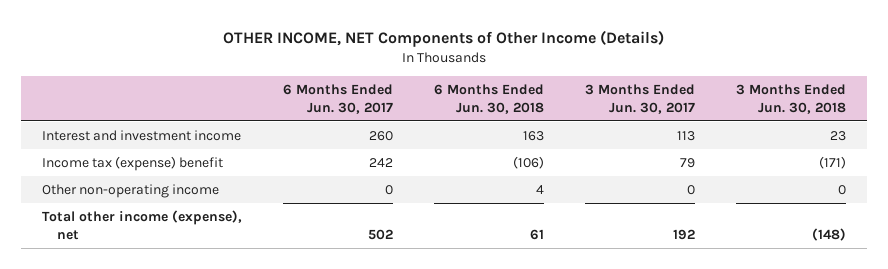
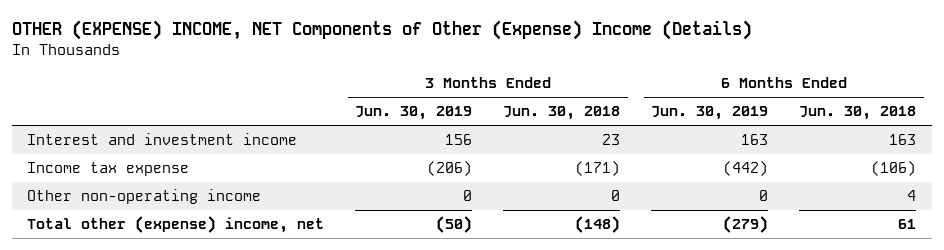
- OTHER INCOME, NET Components of Other Income (Details)
+ OTHER (EXPENSE) INCOME, NET Components of Other (Expense) Income (Details)
- | 6 Months Ended Jun. 30, 2017 | 6 Months Ended Jun. 30, 2018 | 3 Months Ended Jun. 30, 2017 | 3 Months Ended Jun. 30, 2018
+ | 3 Months Ended Jun. 30, 2019 | 3 Months Ended Jun. 30, 2018 | 6 Months Ended Jun. 30, 2019 | 6 Months Ended Jun. 30, 2018
- Income tax (expense) benefit | 242 | (106) | 79 | (171)
+ Income tax expense | (206) | (171) | (442) | (106)
- Total other income (expense), net | 502 | 61 | 192 | (148)
+ Total other (expense) income, net | (50) | (148) | (279) | 61

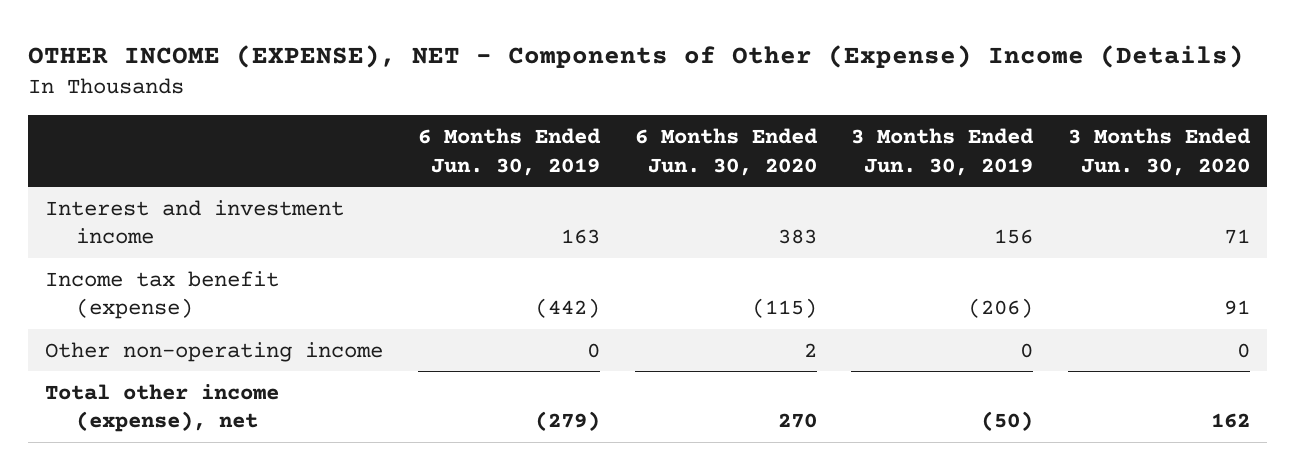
- OTHER (EXPENSE) INCOME, NET Components of Other (Expense) Income (Details)
+ OTHER INCOME (EXPENSE), NET - Components of Other (Expense) Income (Details)
- | 3 Months Ended Jun. 30, 2019 | 3 Months Ended Jun. 30, 2018 | 6 Months Ended Jun. 30, 2019 | 6 Months Ended Jun. 30, 2018
+ | 6 Months Ended Jun. 30, 2019 | 6 Months Ended Jun. 30, 2020 | 3 Months Ended Jun. 30, 2019 | 3 Months Ended Jun. 30, 2020
- Income tax expense | (206) | (171) | (442) | (106)
+ Income tax benefit (expense) | (442) | (115) | (206) | 91
- Total other (expense) income, net | (50) | (148) | (279) | 61
+ Total other income (expense), net | (279) | 270 | (50) | 162

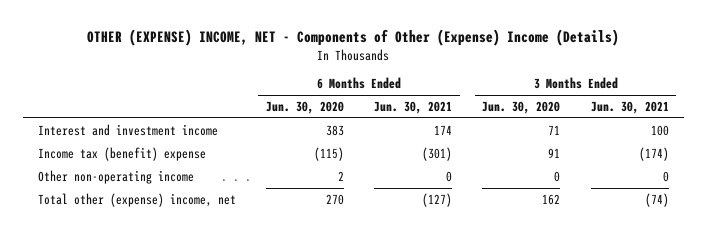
- OTHER INCOME (EXPENSE), NET - Components of Other (Expense) Income (Details)
+ OTHER (EXPENSE) INCOME, NET - Components of Other (Expense) Income (Details)
- | 6 Months Ended Jun. 30, 2019 | 6 Months Ended Jun. 30, 2020 | 3 Months Ended Jun. 30, 2019 | 3 Months Ended Jun. 30, 2020
+ | 6 Months Ended Jun. 30, 2020 | 6 Months Ended Jun. 30, 2021 | 3 Months Ended Jun. 30, 2020 | 3 Months Ended Jun. 30, 2021
- Income tax benefit (expense) | (442) | (115) | (206) | 91
+ Income tax (benefit) expense | (115) | (301) | 91 | (174)
- Total other income (expense), net | (279) | 270 | (50) | 162
+ Total other (expense) income, net | 270 | (127) | 162 | (74)

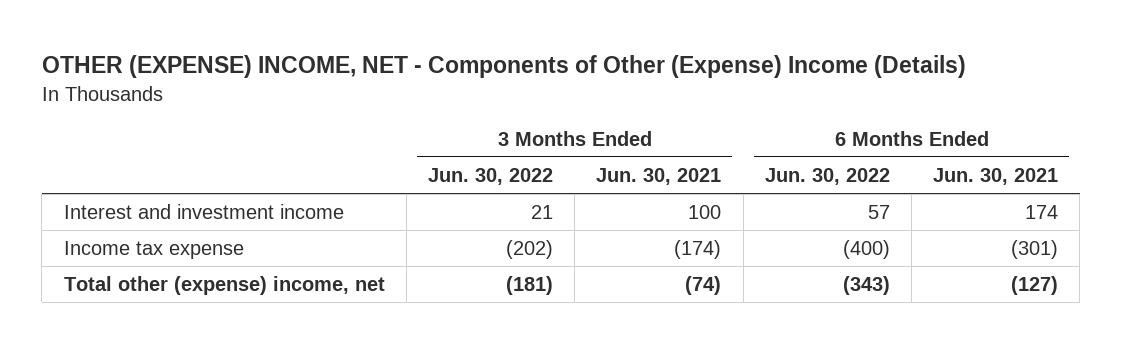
- | 6 Months Ended Jun. 30, 2020 | 6 Months Ended Jun. 30, 2021 | 3 Months Ended Jun. 30, 2020 | 3 Months Ended Jun. 30, 2021
+ | 3 Months Ended Jun. 30, 2022 | 3 Months Ended Jun. 30, 2021 | 6 Months Ended Jun. 30, 2022 | 6 Months Ended Jun. 30, 2021
- Income tax (benefit) expense | (115) | (301) | 91 | (174)
- Other non-operating income | 2 | 0 | 0 | 0
+ Income tax expense | (202) | (174) | (400) | (301)

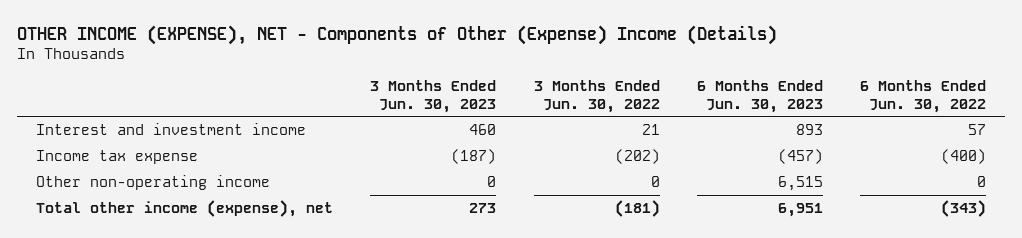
- OTHER (EXPENSE) INCOME, NET - Components of Other (Expense) Income (Details)
+ OTHER INCOME (EXPENSE), NET - Components of Other (Expense) Income (Details)
- | 3 Months Ended Jun. 30, 2022 | 3 Months Ended Jun. 30, 2021 | 6 Months Ended Jun. 30, 2022 | 6 Months Ended Jun. 30, 2021
+ | 3 Months Ended Jun. 30, 2023 | 3 Months Ended Jun. 30, 2022 | 6 Months Ended Jun. 30, 2023 | 6 Months Ended Jun. 30, 2022
- Total other (expense) income, net | (181) | (74) | (343) | (127)
+ Other non-operating income | 0 | 0 | 6,515 | 0
+ Total other income (expense), net | 273 | (181) | 6,951 | (343)

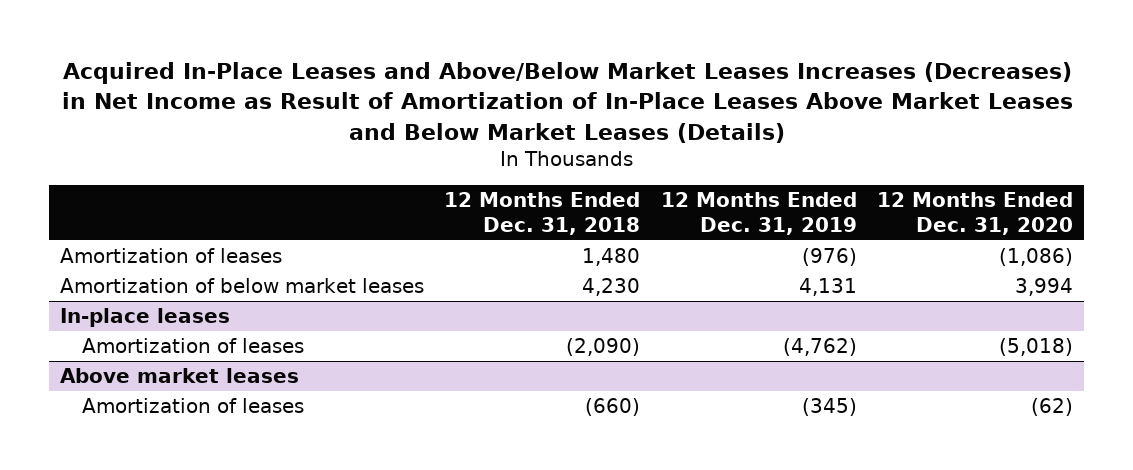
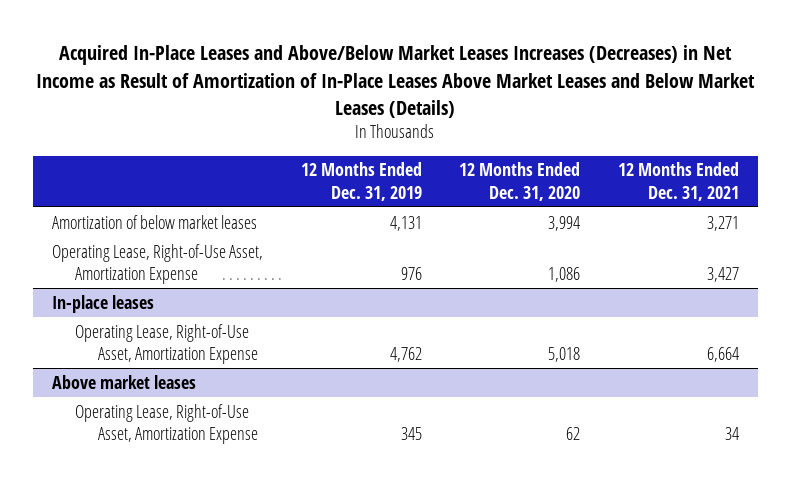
- | 12 Months Ended Dec. 31, 2018 | 12 Months Ended Dec. 31, 2019 | 12 Months Ended Dec. 31, 2020
+ | 12 Months Ended Dec. 31, 2019 | 12 Months Ended Dec. 31, 2020 | 12 Months Ended Dec. 31, 2021
- Amortization of leases | 1,480 | (976) | (1,086)
+ Operating Lease, Right-of-Use Asset, Amortization Expense | 976 | 1,086 | 3,427
@ In-place leases
- Amortization of leases | (2,090) | (4,762) | (5,018)
+ Operating Lease, Right-of-Use Asset, Amortization Expense | 4,762 | 5,018 | 6,664
@ Above market leases
- Amortization of leases | (660) | (345) | (62)
+ Operating Lease, Right-of-Use Asset, Amortization Expense | 345 | 62 | 34

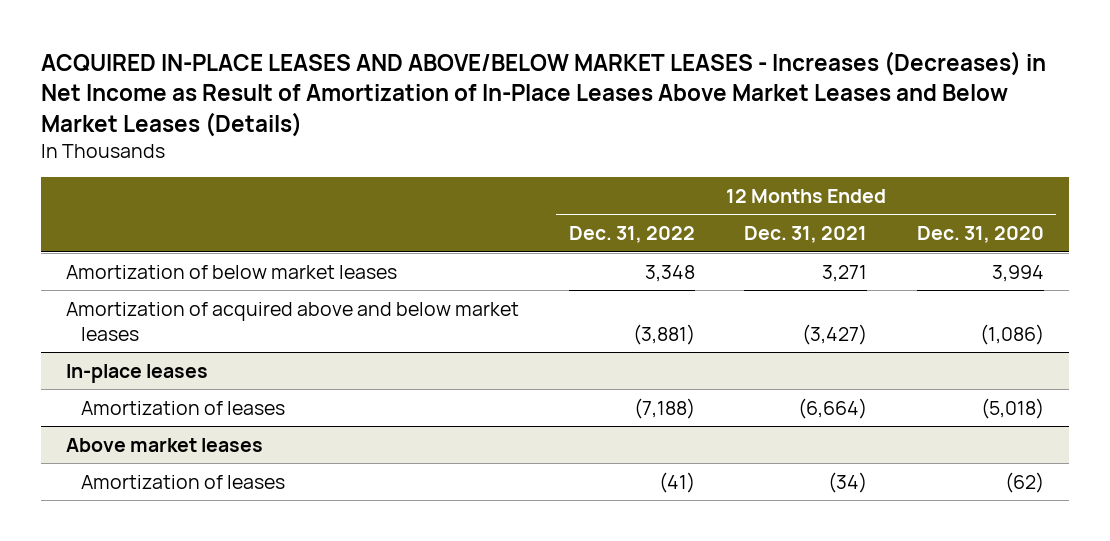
- Acquired In-Place Leases and Above/Below Market Leases Increases (Decreases) in Net Income as Result of Amortization of In-Place Leases Above Market Leases and Below Market Leases (Details)
+ ACQUIRED IN-PLACE LEASES AND ABOVE/BELOW MARKET LEASES - Increases (Decreases) in Net Income as Result of Amortization of In-Place Leases Above Market Leases and Below Market Leases (Details)
- | 12 Months Ended Dec. 31, 2019 | 12 Months Ended Dec. 31, 2020 | 12 Months Ended Dec. 31, 2021
+ | 12 Months Ended Dec. 31, 2022 | 12 Months Ended Dec. 31, 2021 | 12 Months Ended Dec. 31, 2020
- Operating Lease, Right-of-Use Asset, Amortization Expense | 976 | 1,086 | 3,427
+ Amortization of acquired above and below market leases | (3,881) | (3,427) | (1,086)
@ In-place leases
- Operating Lease, Right-of-Use Asset, Amortization Expense | 4,762 | 5,018 | 6,664
+ Amortization of leases | (7,188) | (6,664) | (5,018)
@ Above market leases
- Operating Lease, Right-of-Use Asset, Amortization Expense | 345 | 62 | 34
+ Amortization of leases | (41) | (34) | (62)

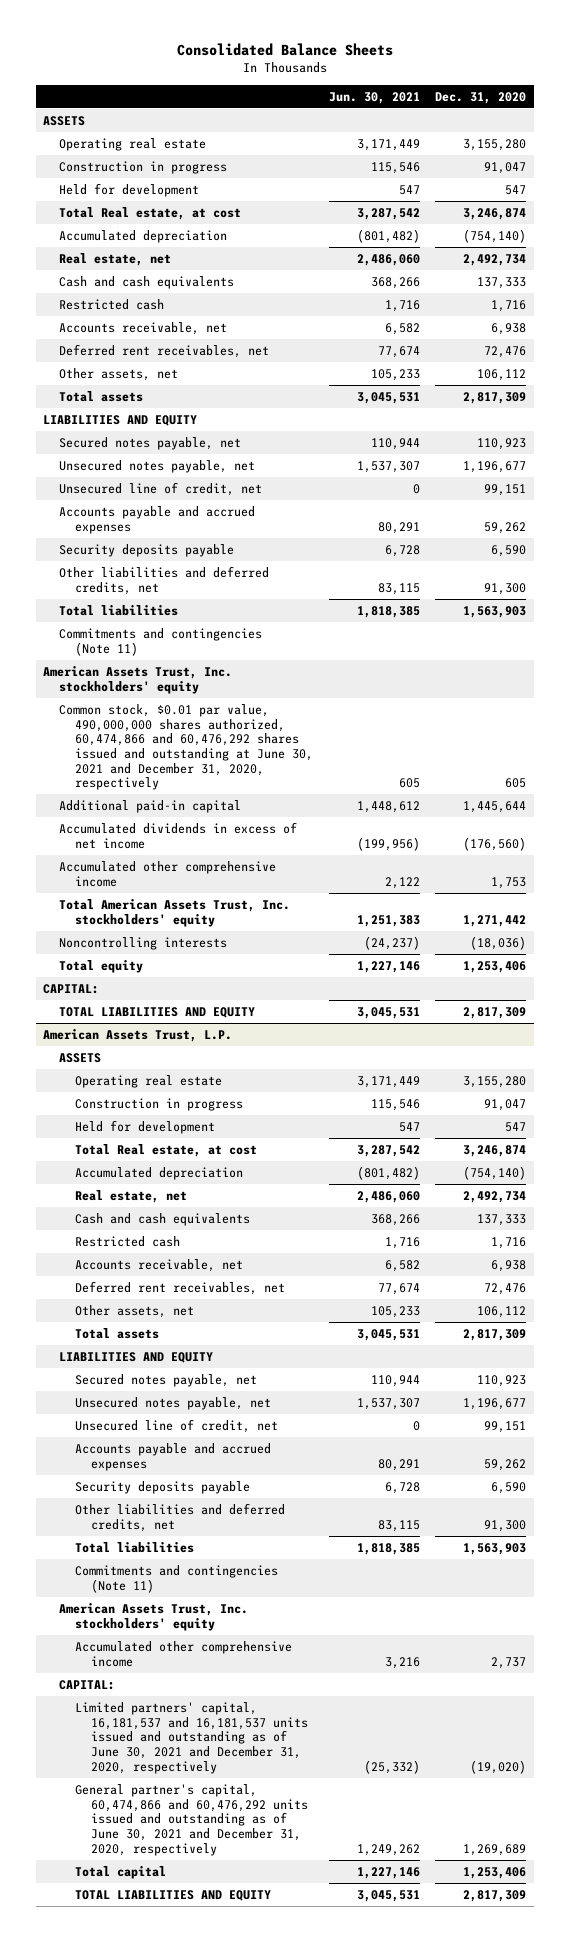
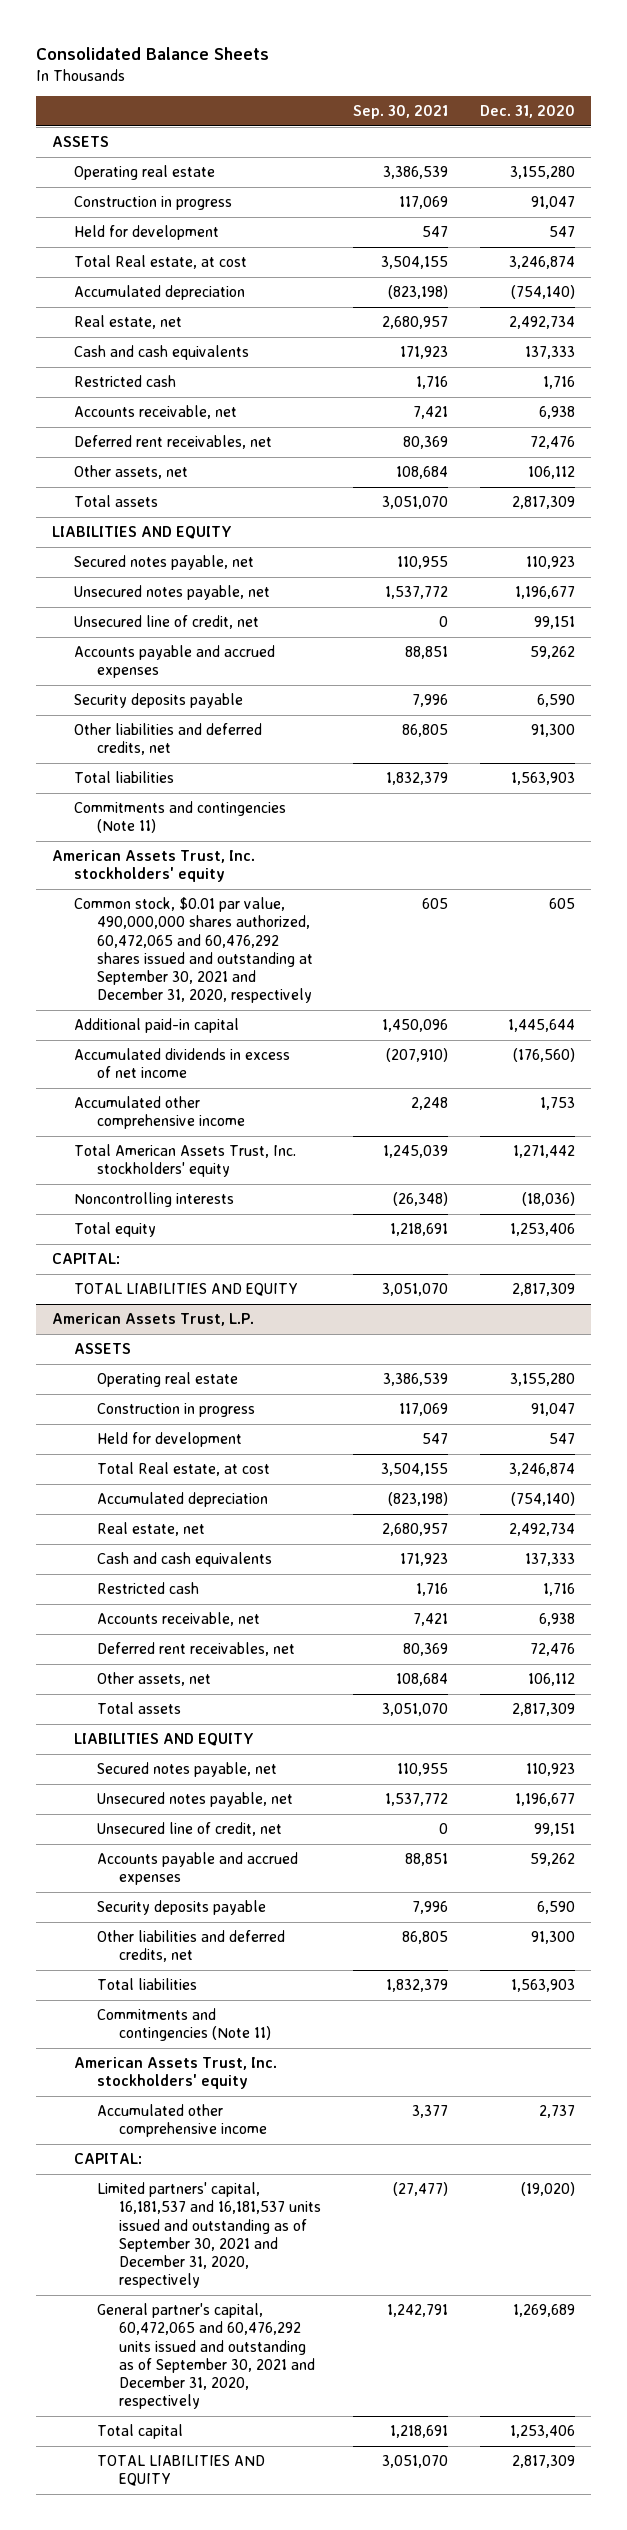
- | Jun. 30, 2021 | Dec. 31, 2020
+ | Sep. 30, 2021 | Dec. 31, 2020
- Common stock, $0.01 par value, 490,000,000 shares authorized, 60,474,866 and 60,476,292 shares issued and outstanding at June 30, 2021 and December 31, 2020, respectively | 605 | 605
+ Common stock, $0.01 par value, 490,000,000 shares authorized, 60,472,065 and 60,476,292 shares issued and outstanding at September 30, 2021 and December 31, 2020, respectively | 605 | 605
@ American Assets Trust, L.P.
- Limited partners' capital, 16,181,537 and 16,181,537 units issued and outstanding as of June 30, 2021 and December 31, 2020, respectively | (25,332) | (19,020)
- General partner's capital, 60,474,866 and 60,476,292 units issued and outstanding as of June 30, 2021 and December 31, 2020, respectively | 1,249,262 | 1,269,689
+ Limited partners' capital, 16,181,537 and 16,181,537 units issued and outstanding as of September 30, 2021 and December 31, 2020, respectively | (27,477) | (19,020)
+ General partner's capital, 60,472,065 and 60,476,292 units issued and outstanding as of September 30, 2021 and December 31, 2020, respectively | 1,242,791 | 1,269,689

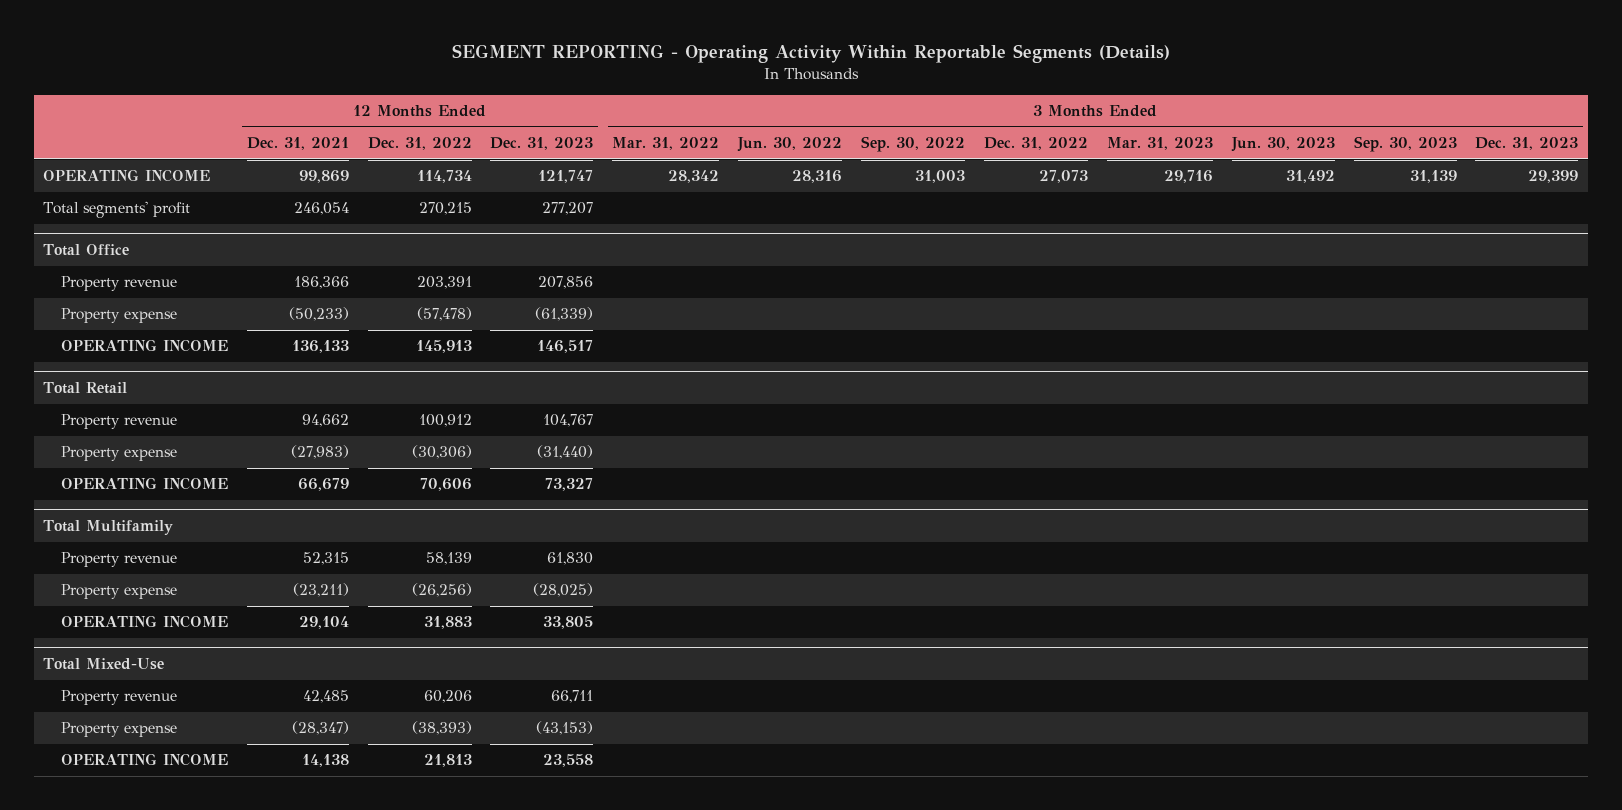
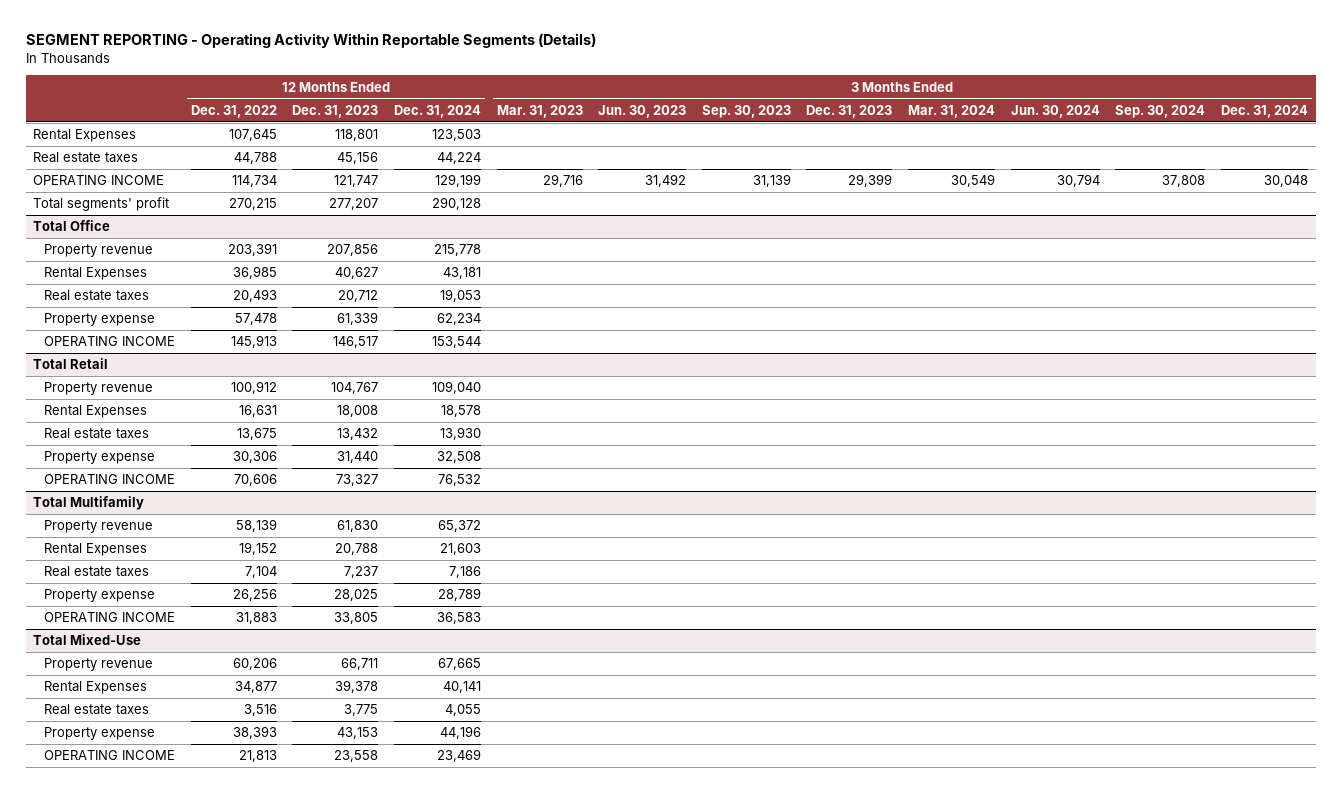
- | 12 Months Ended Dec. 31, 2021 | 12 Months Ended Dec. 31, 2022 | 12 Months Ended Dec. 31, 2023 | 3 Months Ended Mar. 31, 2022 | 3 Months Ended Jun. 30, 2022 | 3 Months Ended Sep. 30, 2022 | 3 Months Ended Dec. 31, 2022 | 3 Months Ended Mar. 31, 2023 | 3 Months Ended Jun. 30, 2023 | 3 Months Ended Sep. 30, 2023 | 3 Months Ended Dec. 31, 2023
+ | 12 Months Ended Dec. 31, 2022 | 12 Months Ended Dec. 31, 2023 | 12 Months Ended Dec. 31, 2024 | 3 Months Ended Mar. 31, 2023 | 3 Months Ended Jun. 30, 2023 | 3 Months Ended Sep. 30, 2023 | 3 Months Ended Dec. 31, 2023 | 3 Months Ended Mar. 31, 2024 | 3 Months Ended Jun. 30, 2024 | 3 Months Ended Sep. 30, 2024 | 3 Months Ended Dec. 31, 2024
+ Rental Expenses | 107,645 | 118,801 | 123,503 | | | | | | | |
+ Real estate taxes | 44,788 | 45,156 | 44,224 | | | | | | | |
@ Total Office
- Property expense | (50,233) | (57,478) | (61,339) | | | | | | | |
+ Rental Expenses | 36,985 | 40,627 | 43,181 | | | | | | | |
+ Real estate taxes | 20,493 | 20,712 | 19,053 | | | | | | | |
+ Property expense | 57,478 | 61,339 | 62,234 | | | | | | | |
@ Total Retail
- Property expense | (27,983) | (30,306) | (31,440) | | | | | | | |
+ Rental Expenses | 16,631 | 18,008 | 18,578 | | | | | | | |
+ Real estate taxes | 13,675 | 13,432 | 13,930 | | | | | | | |
+ Property expense | 30,306 | 31,440 | 32,508 | | | | | | | |
@ Total Multifamily
- Property expense | (23,211) | (26,256) | (28,025) | | | | | | | |
+ Rental Expenses | 19,152 | 20,788 | 21,603 | | | | | | | |
+ Real estate taxes | 7,104 | 7,237 | 7,186 | | | | | | | |
+ Property expense | 26,256 | 28,025 | 28,789 | | | | | | | |
@ Total Mixed-Use
- Property expense | (28,347) | (38,393) | (43,153) | | | | | | | |
+ Rental Expenses | 34,877 | 39,378 | 40,141 | | | | | | | |
+ Real estate taxes | 3,516 | 3,775 | 4,055 | | | | | | | |
+ Property expense | 38,393 | 43,153 | 44,196 | | | | | | | |

